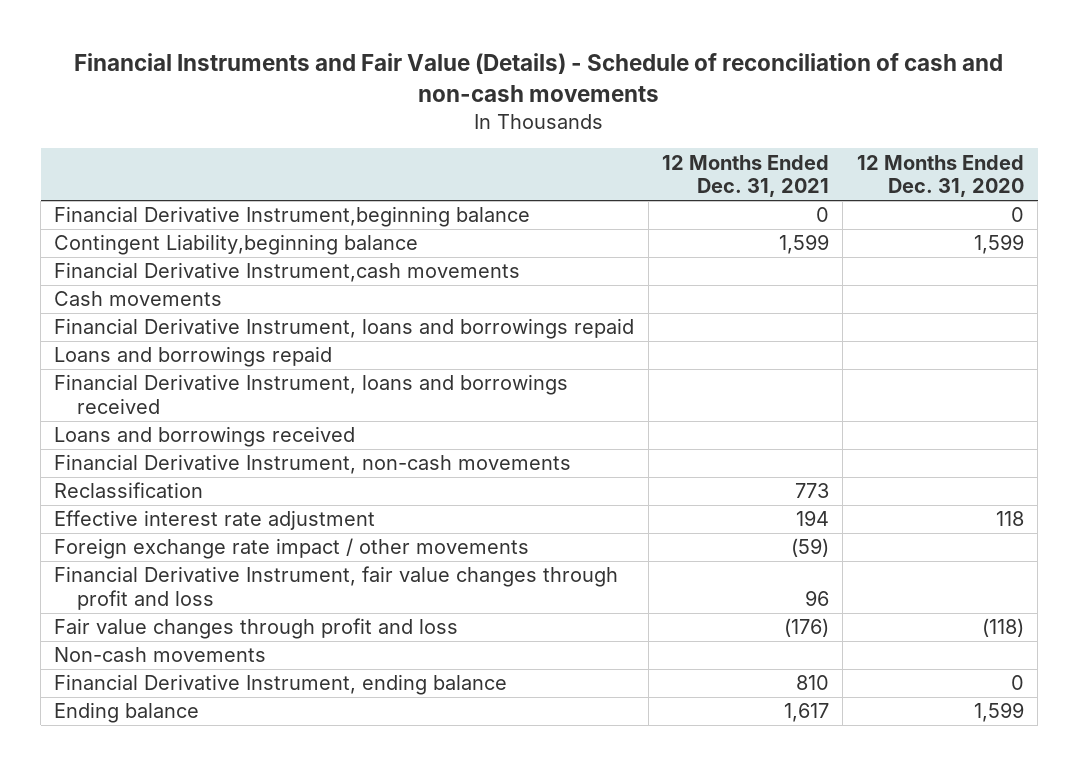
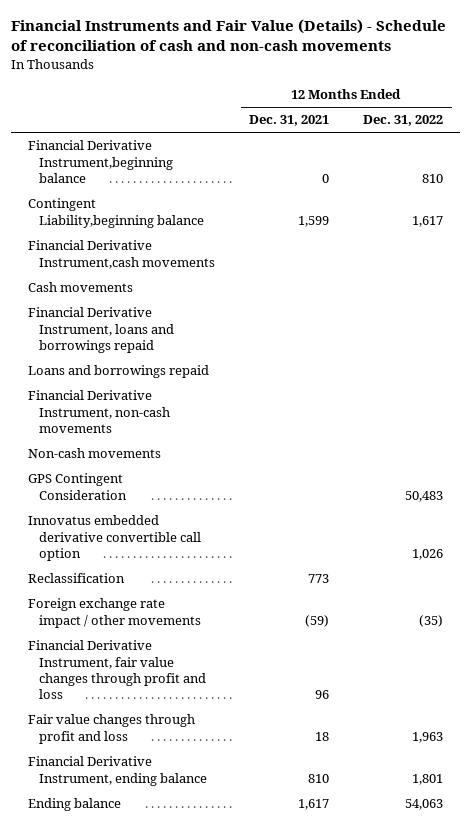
- | 12 Months Ended Dec. 31, 2021 | 12 Months Ended Dec. 31, 2020
+ | 12 Months Ended Dec. 31, 2021 | 12 Months Ended Dec. 31, 2022
- Financial Derivative Instrument, loans and borrowings received
- Loans and borrowings received
moved up: Non-cash movements
+ GPS Contingent Consideration | | 50,483
+ Innovatus embedded derivative convertible call option | | 1,026
- Effective interest rate adjustment | 194 | 118
- Fair value changes through profit and loss | (176) | (118)
+ Fair value changes through profit and loss | 18 | 1,963

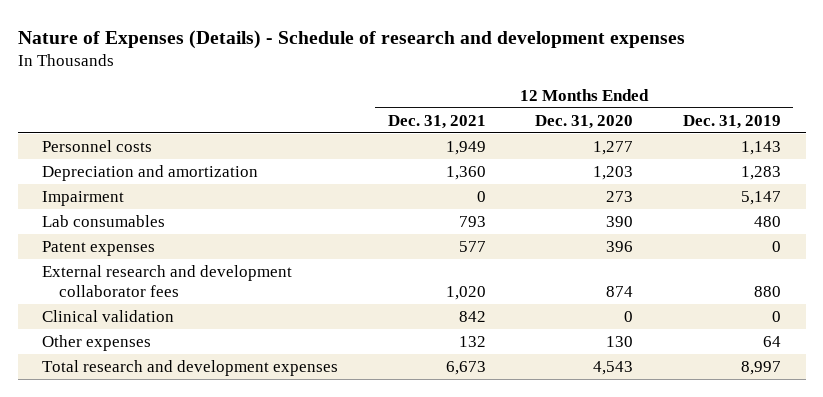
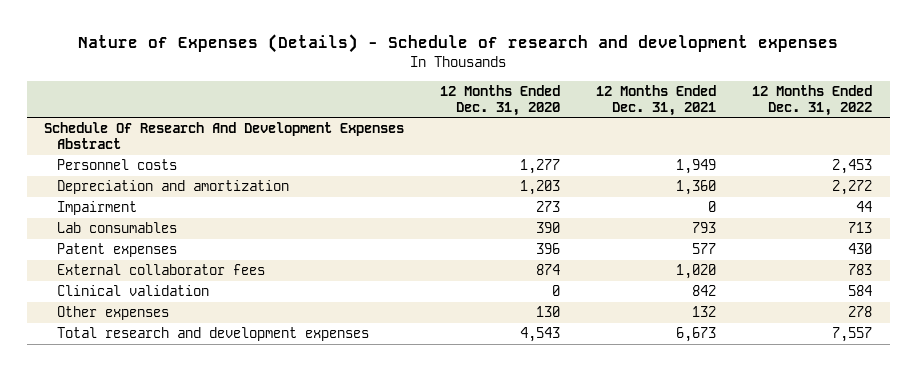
- | 12 Months Ended Dec. 31, 2021 | 12 Months Ended Dec. 31, 2020 | 12 Months Ended Dec. 31, 2019
+ | 12 Months Ended Dec. 31, 2020 | 12 Months Ended Dec. 31, 2021 | 12 Months Ended Dec. 31, 2022
+ Schedule Of Research And Development Expenses Abstract
- External research and development collaborator fees | 1,020 | 874 | 880
+ External collaborator fees | 874 | 1,020 | 783

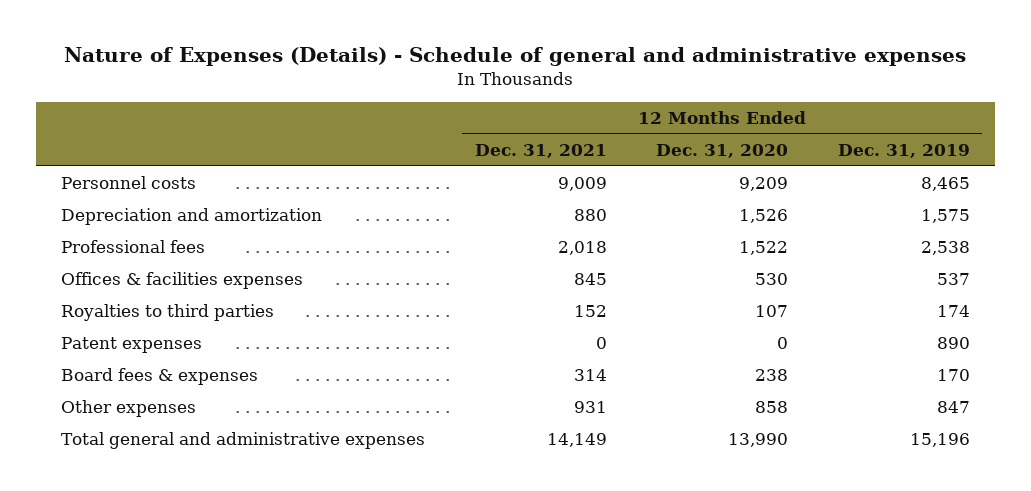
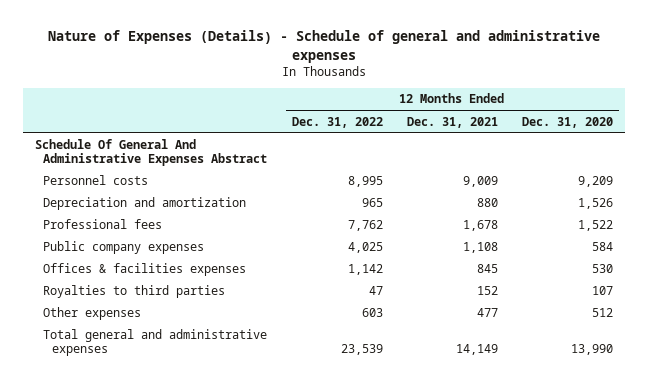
- | 12 Months Ended Dec. 31, 2021 | 12 Months Ended Dec. 31, 2020 | 12 Months Ended Dec. 31, 2019
+ | 12 Months Ended Dec. 31, 2022 | 12 Months Ended Dec. 31, 2021 | 12 Months Ended Dec. 31, 2020
+ Schedule Of General And Administrative Expenses Abstract
- Professional fees | 2,018 | 1,522 | 2,538
+ Professional fees | 7,762 | 1,678 | 1,522
+ Public company expenses | 4,025 | 1,108 | 584
- Patent expenses | 0 | 0 | 890
- Board fees & expenses | 314 | 238 | 170
- Other expenses | 931 | 858 | 847
+ Other expenses | 603 | 477 | 512

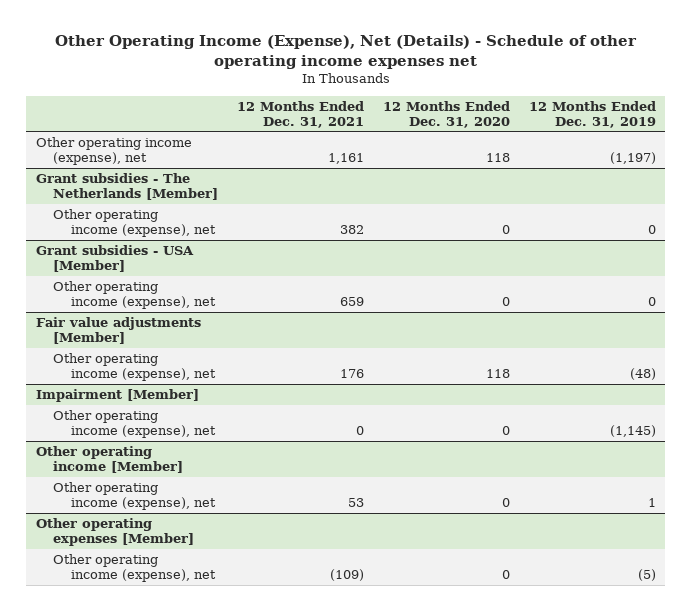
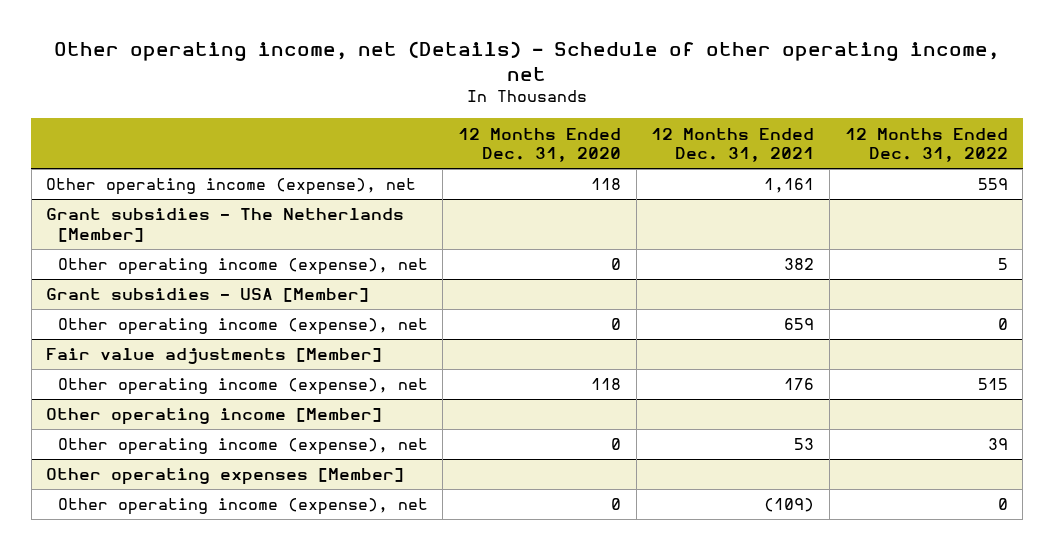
- Other Operating Income (Expense), Net (Details) - Schedule of other operating income expenses net
+ Other operating income, net (Details) - Schedule of other operating income, net
- | 12 Months Ended Dec. 31, 2021 | 12 Months Ended Dec. 31, 2020 | 12 Months Ended Dec. 31, 2019
+ | 12 Months Ended Dec. 31, 2020 | 12 Months Ended Dec. 31, 2021 | 12 Months Ended Dec. 31, 2022
- Impairment [Member]
- Other operating income (expense), net | 0 | 0 | (1,145)

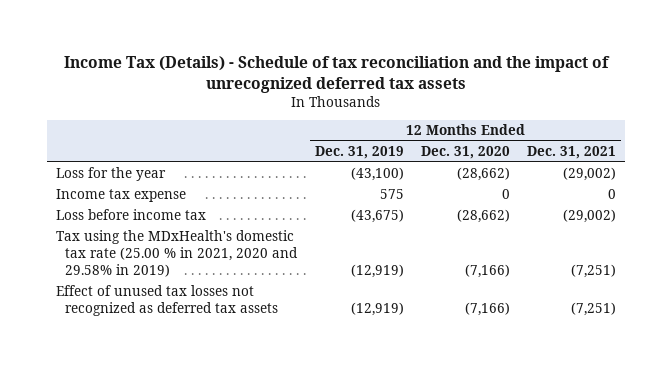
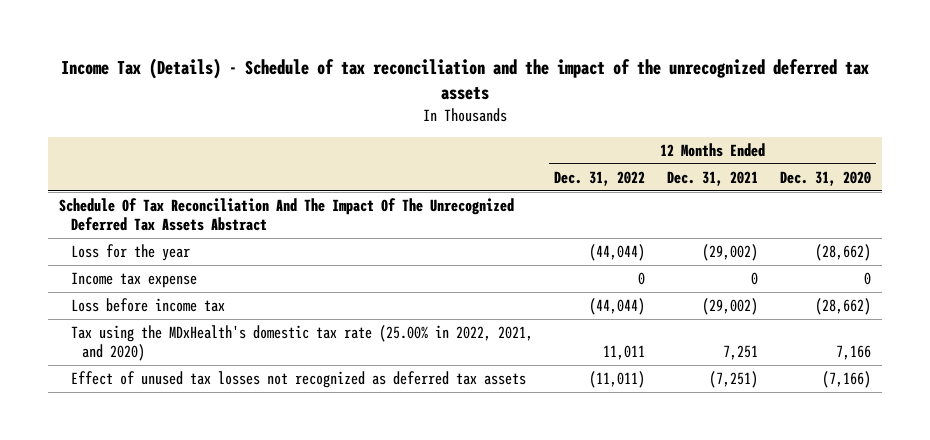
- Income Tax (Details) - Schedule of tax reconciliation and the impact of unrecognized deferred tax assets
+ Income Tax (Details) - Schedule of tax reconciliation and the impact of the unrecognized deferred tax assets
- | 12 Months Ended Dec. 31, 2019 | 12 Months Ended Dec. 31, 2020 | 12 Months Ended Dec. 31, 2021
+ | 12 Months Ended Dec. 31, 2022 | 12 Months Ended Dec. 31, 2021 | 12 Months Ended Dec. 31, 2020
+ Schedule Of Tax Reconciliation And The Impact Of The Unrecognized Deferred Tax Assets Abstract
- Tax using the MDxHealth's domestic tax rate (25.00 % in 2021, 2020 and 29.58% in 2019) | (12,919) | (7,166) | (7,251)
+ Tax using the MDxHealth's domestic tax rate (25.00% in 2022, 2021, and 2020) | 11,011 | 7,251 | 7,166

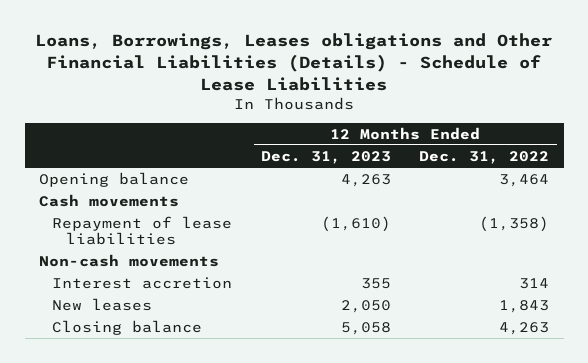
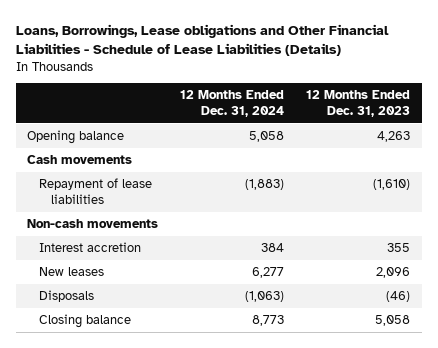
- Loans, Borrowings, Leases obligations and Other Financial Liabilities (Details) - Schedule of Lease Liabilities
+ Loans, Borrowings, Lease obligations and Other Financial Liabilities - Schedule of Lease Liabilities (Details)
- | 12 Months Ended Dec. 31, 2023 | 12 Months Ended Dec. 31, 2022
+ | 12 Months Ended Dec. 31, 2024 | 12 Months Ended Dec. 31, 2023
- New leases | 2,050 | 1,843
+ New leases | 6,277 | 2,096
+ Disposals | (1,063) | (46)

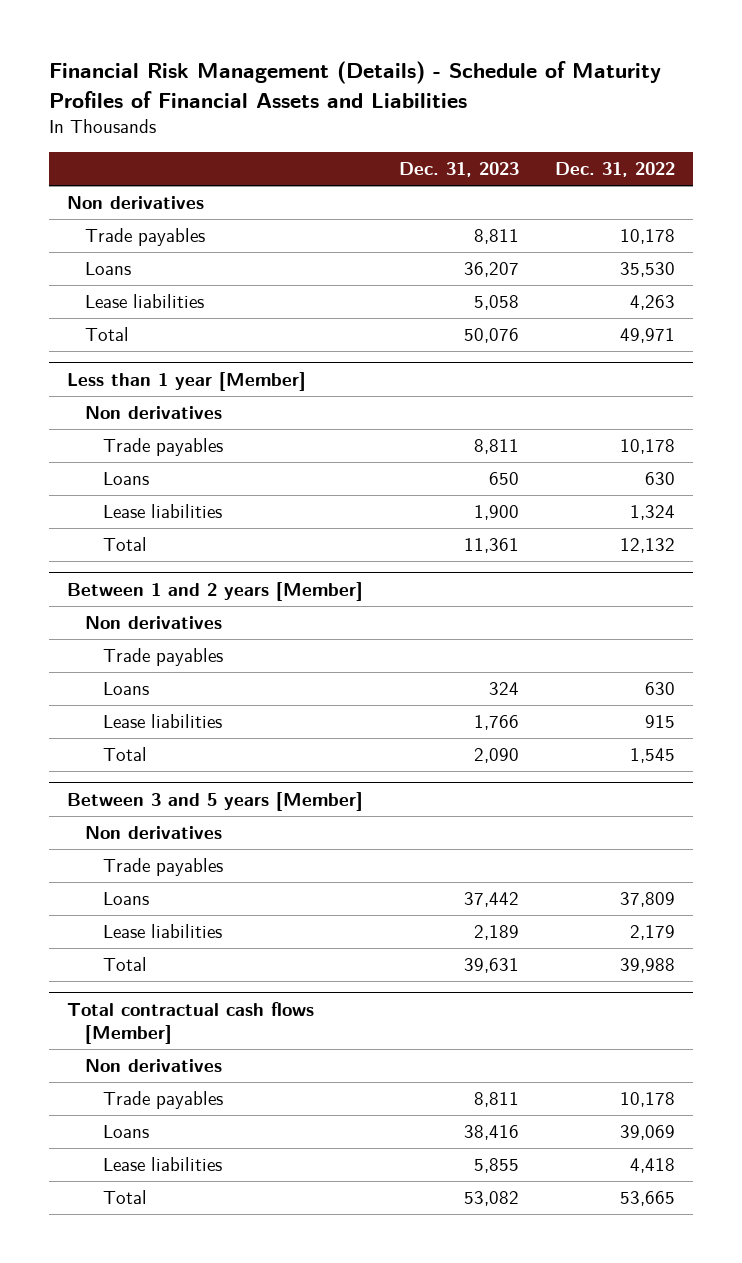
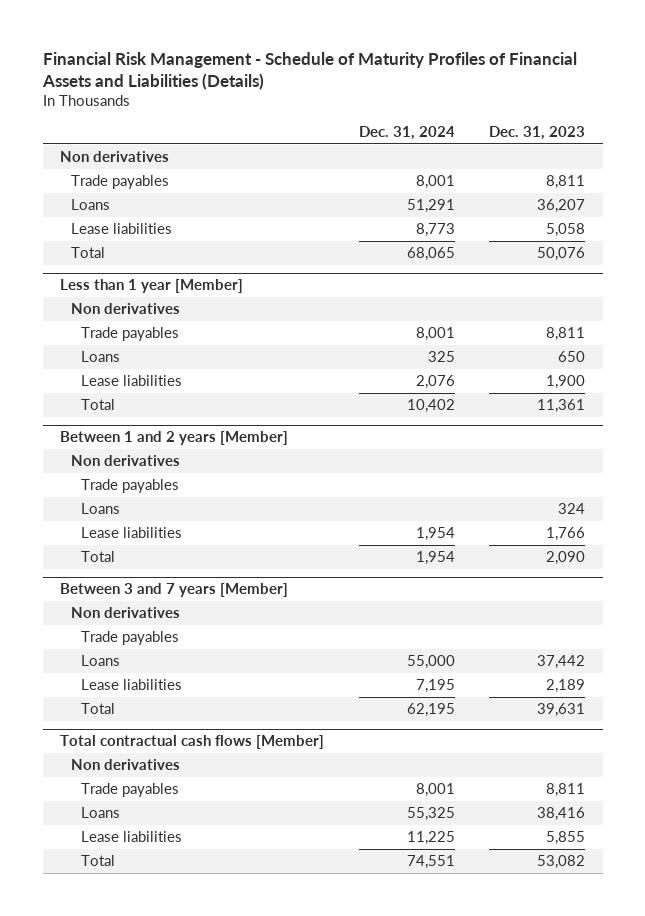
- Financial Risk Management (Details) - Schedule of Maturity Profiles of Financial Assets and Liabilities
+ Financial Risk Management - Schedule of Maturity Profiles of Financial Assets and Liabilities (Details)
- | Dec. 31, 2023 | Dec. 31, 2022
+ | Dec. 31, 2024 | Dec. 31, 2023
- Between 3 and 5 years [Member]
+ Between 3 and 7 years [Member]

